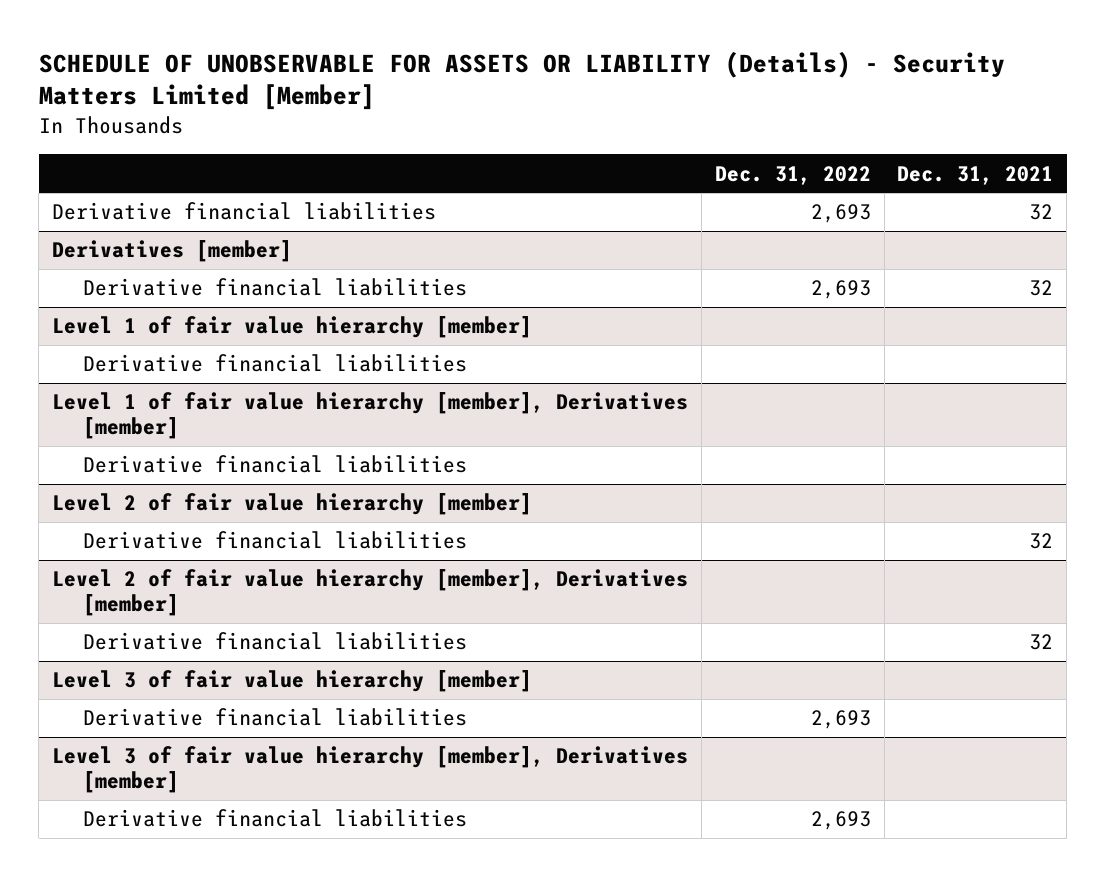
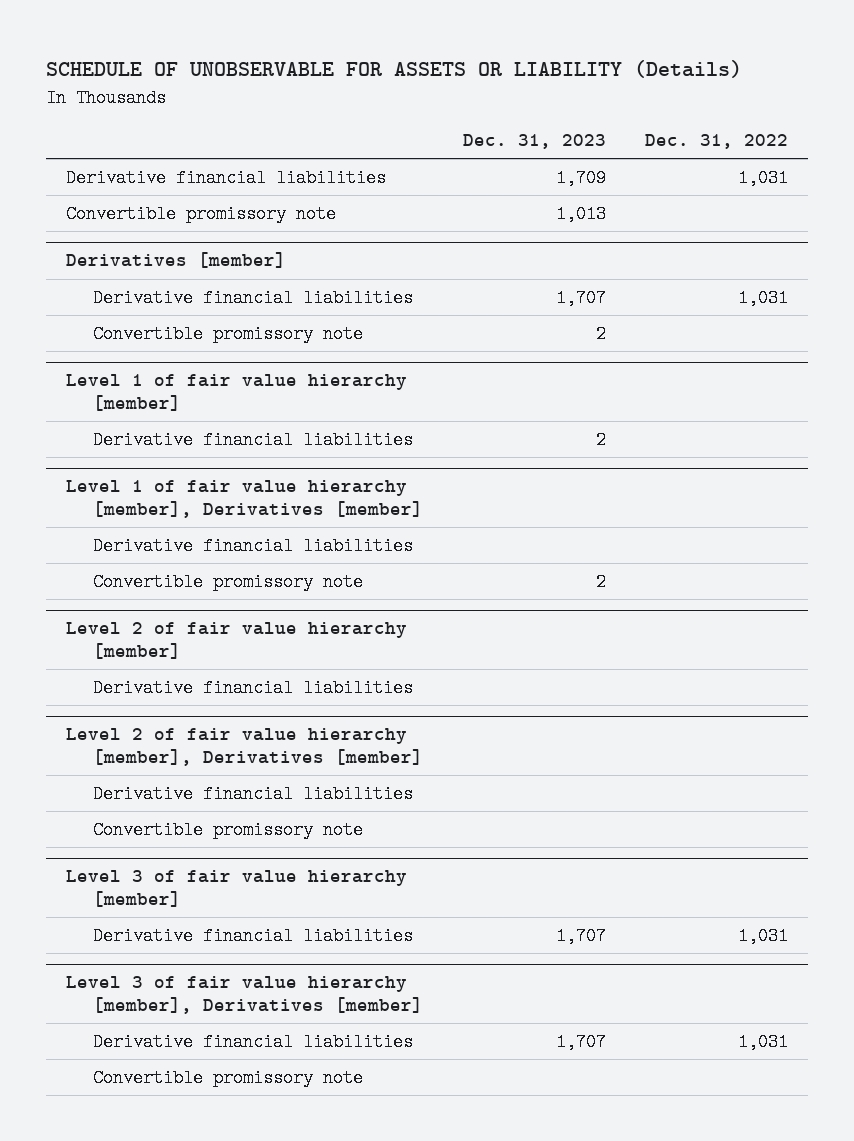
- SCHEDULE OF UNOBSERVABLE FOR ASSETS OR LIABILITY (Details) - Security Matters Limited [Member]
+ SCHEDULE OF UNOBSERVABLE FOR ASSETS OR LIABILITY (Details)
- | Dec. 31, 2022 | Dec. 31, 2021
+ | Dec. 31, 2023 | Dec. 31, 2022
- Derivative financial liabilities | 2,693 | 32
+ Derivative financial liabilities | 1,709 | 1,031
+ Convertible promissory note | 1,013 |
@ Derivatives [member]
- Derivative financial liabilities | 2,693 | 32
+ Derivative financial liabilities | 1,707 | 1,031
+ Convertible promissory note | 2 |
@ Level 1 of fair value hierarchy [member], Derivatives [member]
+ Convertible promissory note | 2 |
@ Level 2 of fair value hierarchy [member], Derivatives [member]
+ Convertible promissory note
@ Level 3 of fair value hierarchy [member]
- Derivative financial liabilities | 2,693 |
+ Derivative financial liabilities | 1,707 | 1,031
@ Level 3 of fair value hierarchy [member], Derivatives [member]
- Derivative financial liabilities | 2,693 |
+ Derivative financial liabilities | 1,707 | 1,031
+ Convertible promissory note

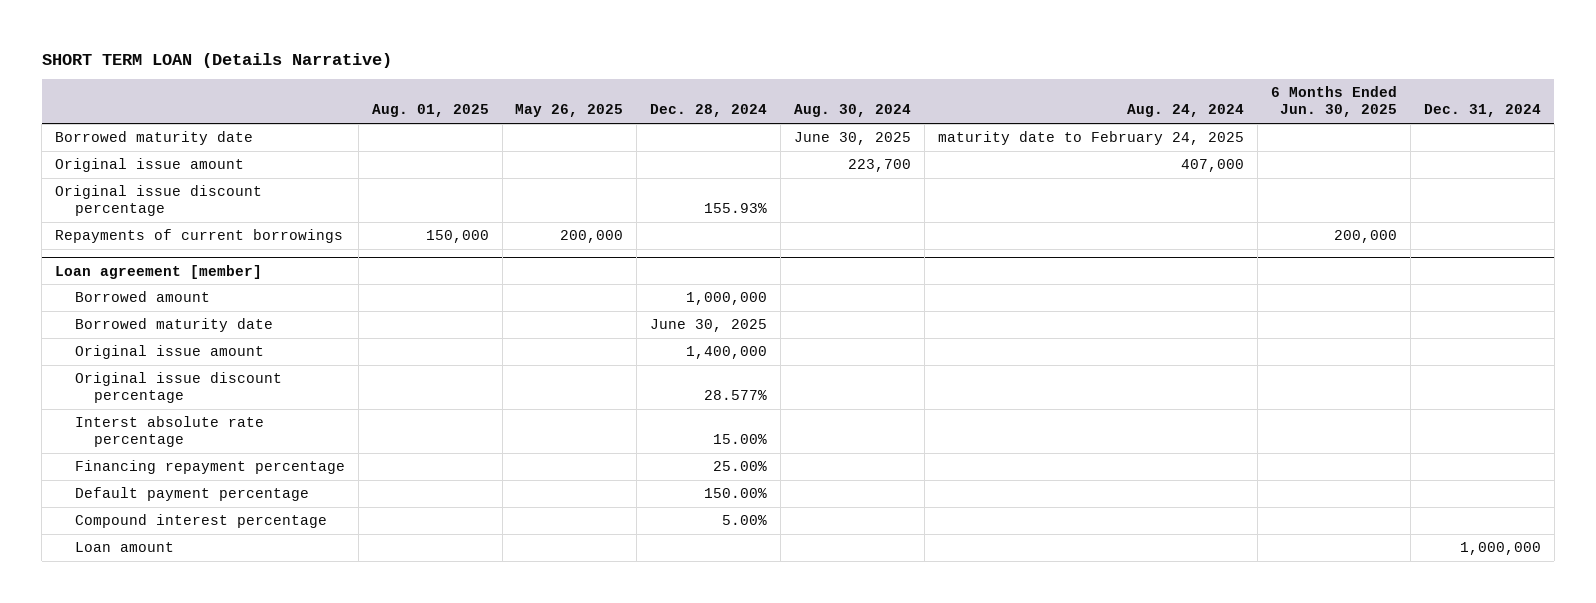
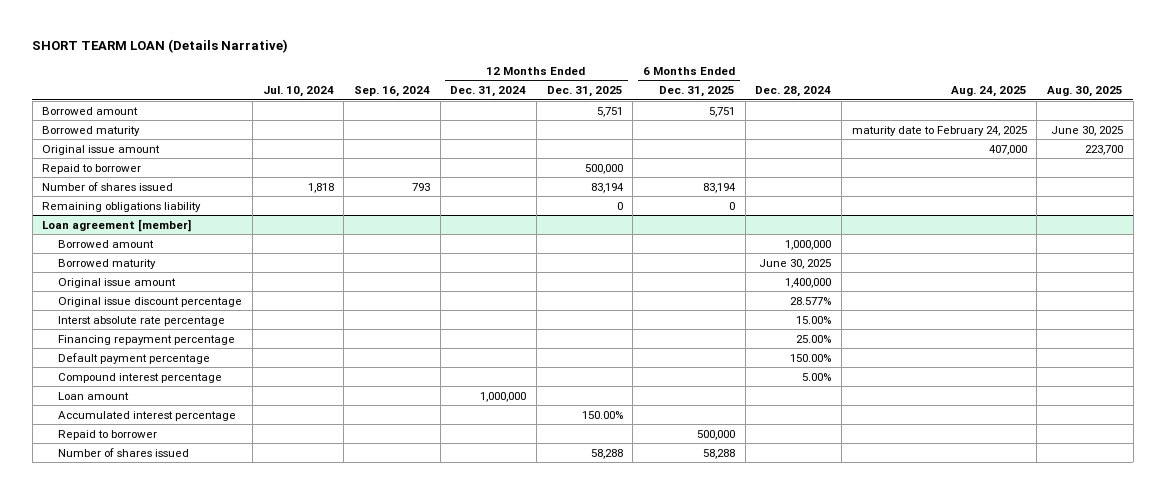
- SHORT TERM LOAN (Details Narrative)
+ SHORT TEARM LOAN (Details Narrative)
- | Aug. 01, 2025 | May 26, 2025 | Dec. 28, 2024 | Aug. 30, 2024 | Aug. 24, 2024 | 6 Months Ended Jun. 30, 2025 | Dec. 31, 2024
+ | Jul. 10, 2024 | Sep. 16, 2024 | 12 Months Ended Dec. 31, 2024 | 12 Months Ended Dec. 31, 2025 | 6 Months Ended Dec. 31, 2025 | Dec. 28, 2024 | Aug. 24, 2025 | Aug. 30, 2025
- Borrowed maturity date | | | | June 30, 2025 | maturity date to February 24, 2025 | |
+ Borrowed amount | | | | 5,751 | 5,751 | | |
+ Borrowed maturity | | | | | | | maturity date to February 24, 2025 | June 30, 2025
- Original issue discount percentage | | | 155.93% | | | |
- Repayments of current borrowings | 150,000 | 200,000 | | | | 200,000 |
+ Repaid to borrower | | | | 500,000 | | | |
+ Number of shares issued | 1,818 | 793 | | 83,194 | 83,194 | | |
+ Remaining obligations liability | | | | 0 | 0 | | |
@ Loan agreement [member]
- Borrowed maturity date | | | June 30, 2025 | | | |
+ Borrowed maturity | | | | | | June 30, 2025 | |
+ Accumulated interest percentage | | | | 150.00% | | | |
+ Repaid to borrower | | | | | 500,000 | | |
+ Number of shares issued | | | | 58,288 | 58,288 | | |

